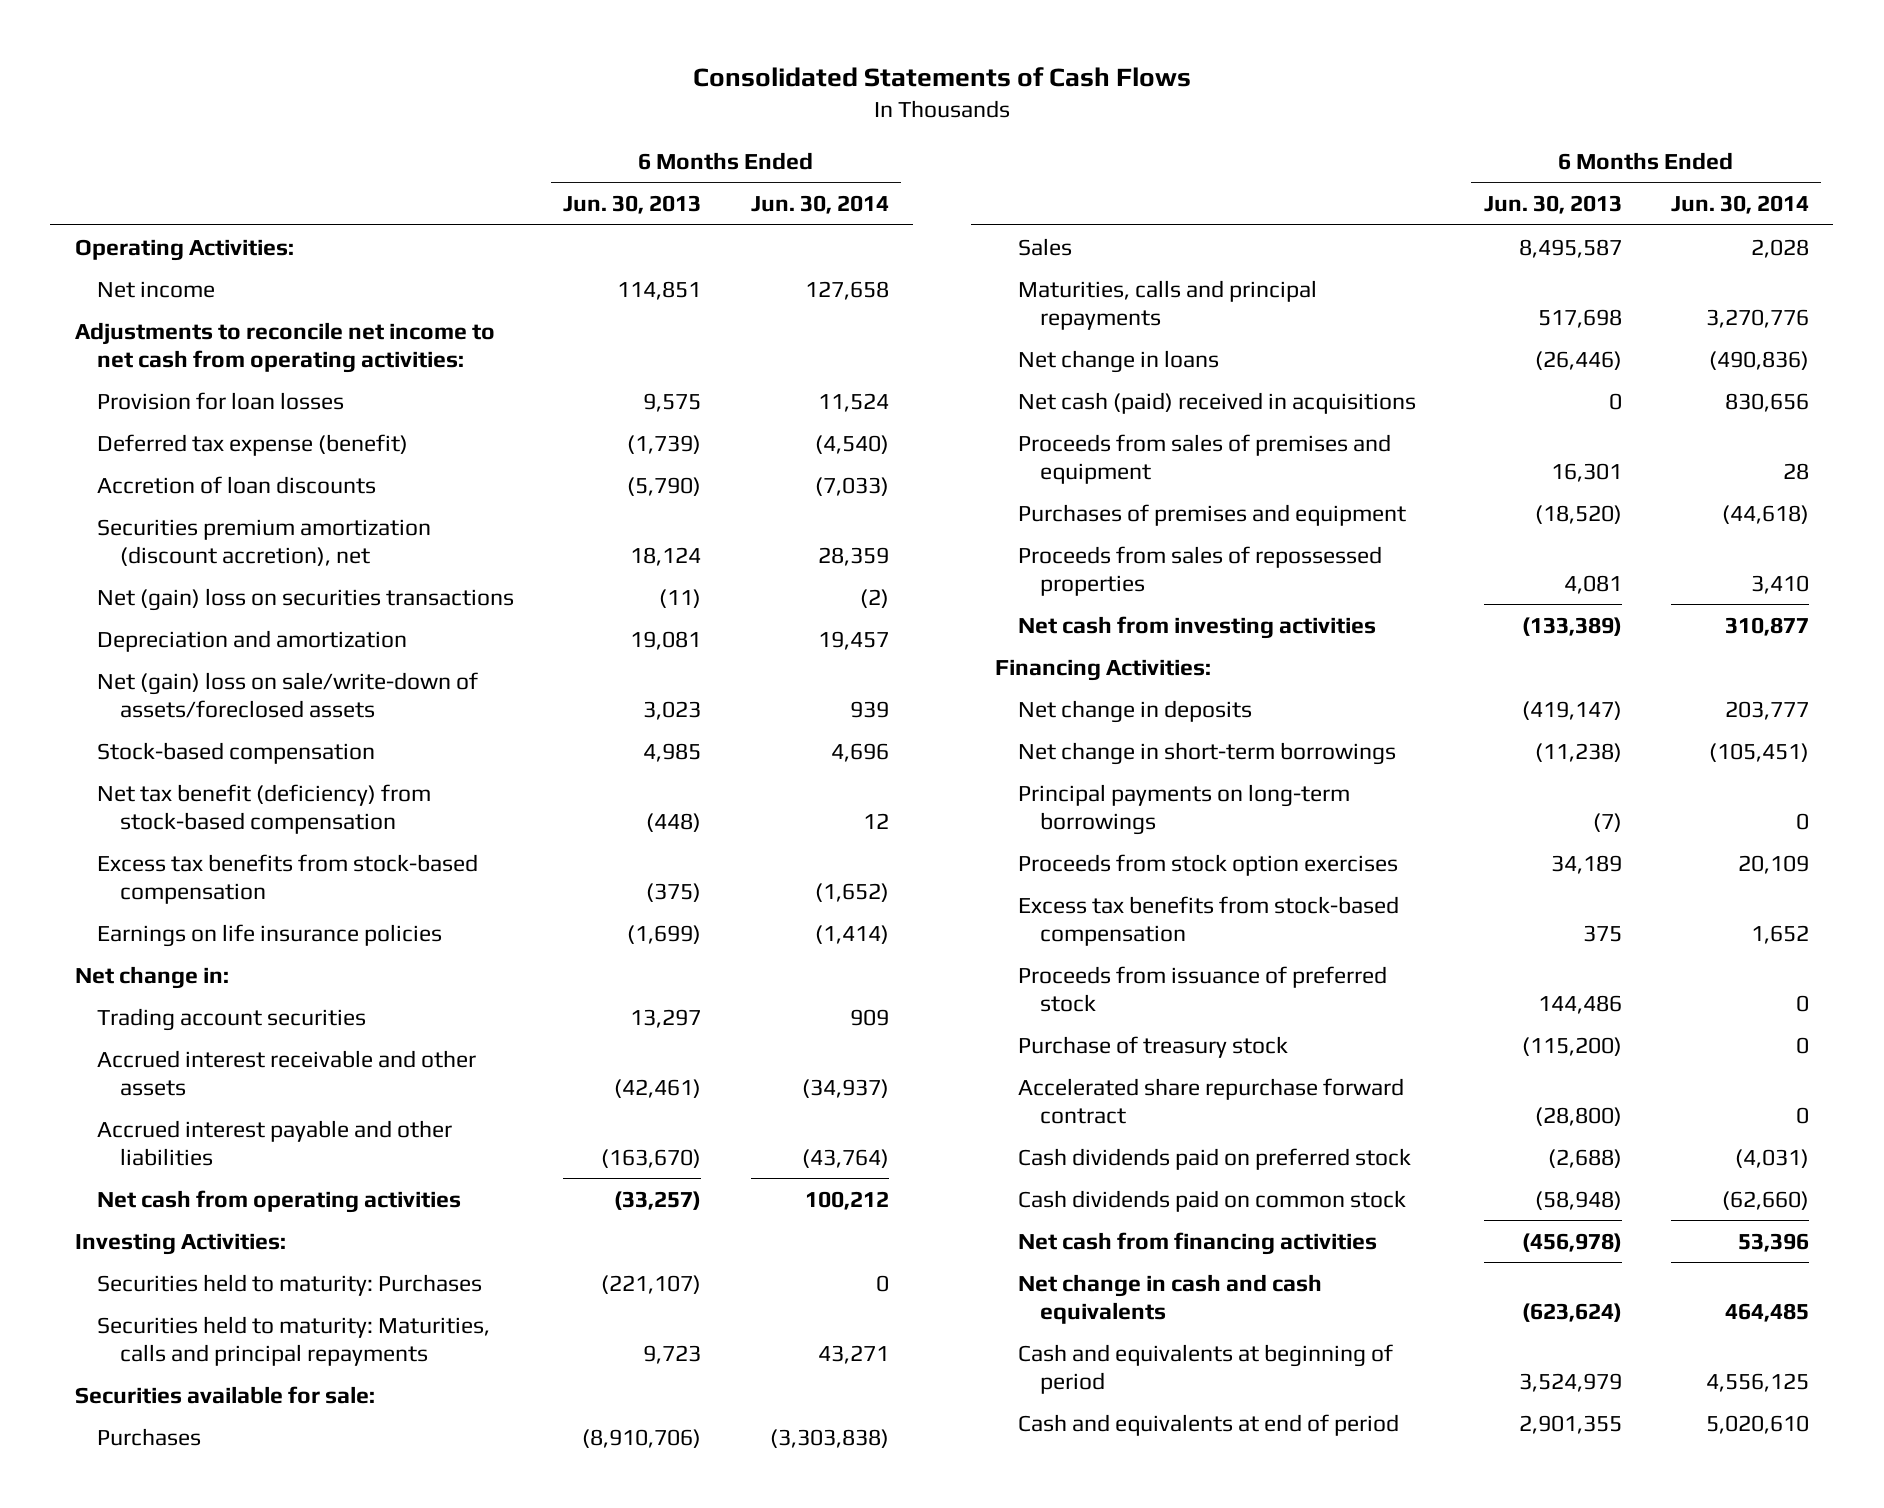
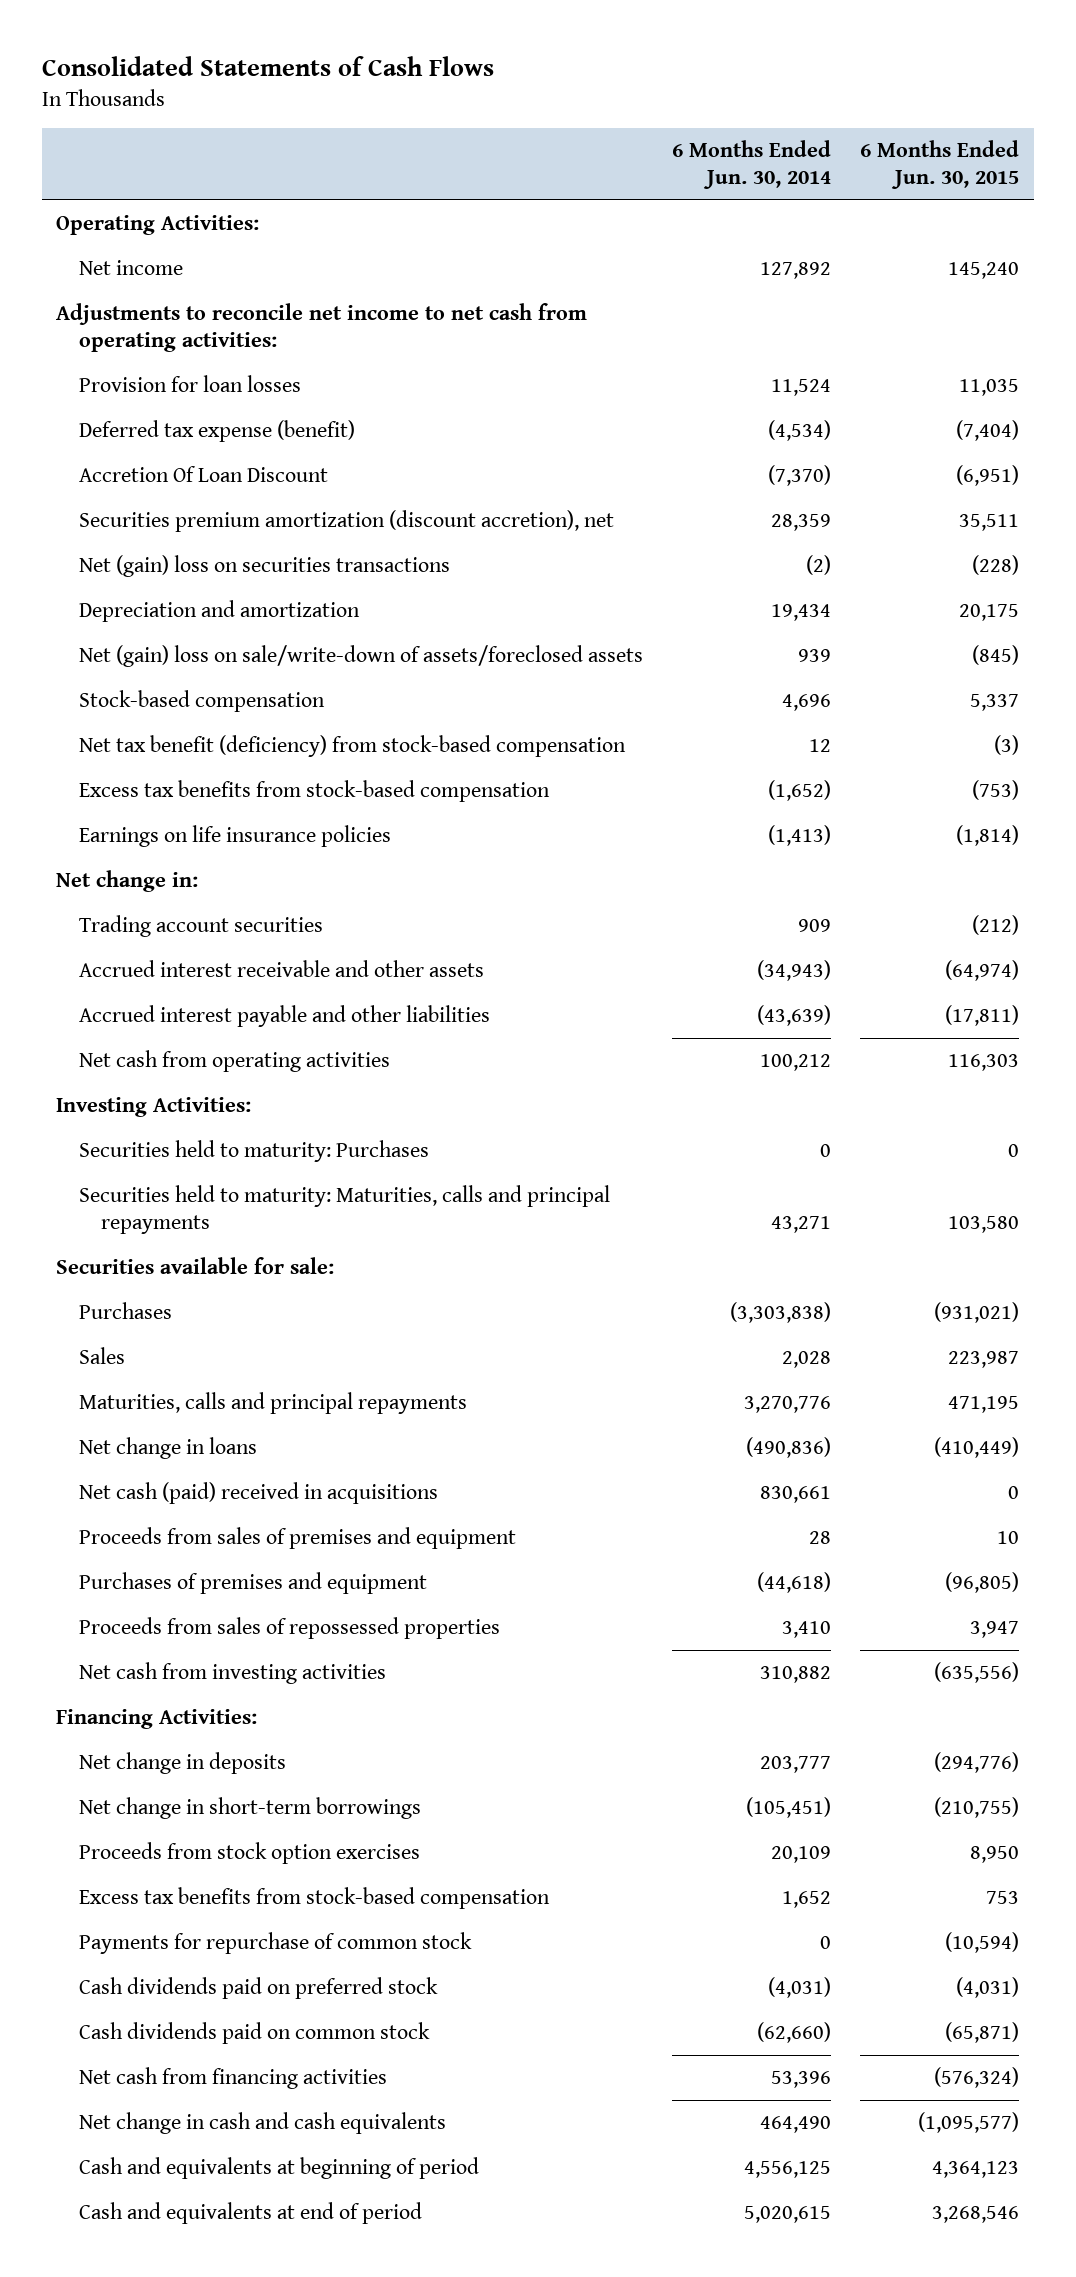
- | 6 Months Ended Jun. 30, 2013 | 6 Months Ended Jun. 30, 2014
+ | 6 Months Ended Jun. 30, 2014 | 6 Months Ended Jun. 30, 2015
- Net income | 114,851 | 127,658
+ Net income | 127,892 | 145,240
- Deferred tax expense (benefit) | (1,739) | (4,540)
- Accretion of loan discounts | (5,790) | (7,033)
+ Deferred tax expense (benefit) | (4,534) | (7,404)
+ Accretion Of Loan Discount | (7,370) | (6,951)
- Depreciation and amortization | 19,081 | 19,457
+ Depreciation and amortization | 19,434 | 20,175
- Earnings on life insurance policies | (1,699) | (1,414)
+ Earnings on life insurance policies | (1,413) | (1,814)
- Accrued interest receivable and other assets | (42,461) | (34,937)
- Accrued interest payable and other liabilities | (163,670) | (43,764)
+ Accrued interest receivable and other assets | (34,943) | (64,974)
+ Accrued interest payable and other liabilities | (43,639) | (17,811)
- Net cash (paid) received in acquisitions | 0 | 830,656
+ Net cash (paid) received in acquisitions | 830,661 | 0
- Net cash from investing activities | (133,389) | 310,877
+ Net cash from investing activities | 310,882 | (635,556)
- Principal payments on long-term borrowings | (7) | 0
- Proceeds from issuance of preferred stock | 144,486 | 0
- Purchase of treasury stock | (115,200) | 0
- Accelerated share repurchase forward contract | (28,800) | 0
+ Payments for repurchase of common stock | 0 | (10,594)
- Net change in cash and cash equivalents | (623,624) | 464,485
+ Net change in cash and cash equivalents | 464,490 | (1,095,577)
- Cash and equivalents at end of period | 2,901,355 | 5,020,610
+ Cash and equivalents at end of period | 5,020,615 | 3,268,546

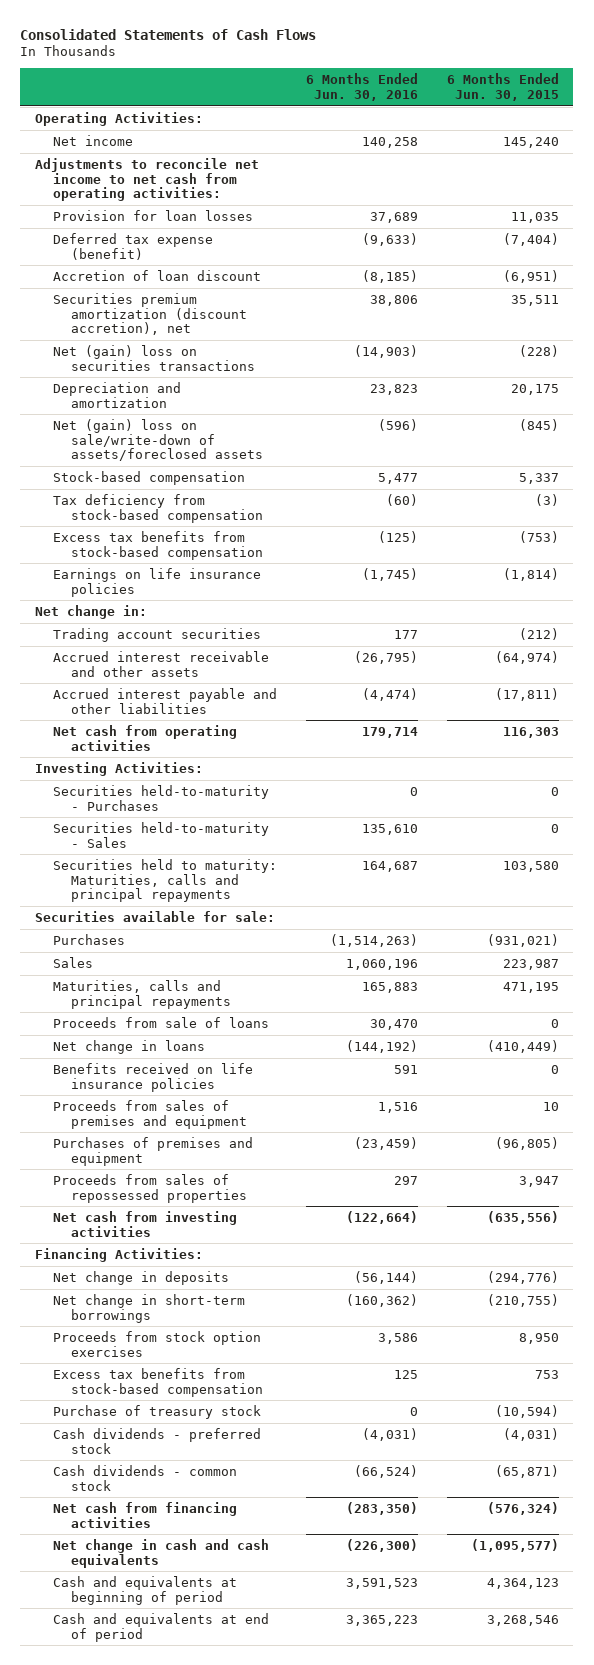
- | 6 Months Ended Jun. 30, 2014 | 6 Months Ended Jun. 30, 2015
+ | 6 Months Ended Jun. 30, 2016 | 6 Months Ended Jun. 30, 2015
- Accretion Of Loan Discount | (7,370) | (6,951)
+ Accretion of loan discount | (8,185) | (6,951)
- Net tax benefit (deficiency) from stock-based compensation | 12 | (3)
+ Tax deficiency from stock-based compensation | (60) | (3)
- Securities held to maturity: Purchases | 0 | 0
+ Securities held-to-maturity - Purchases | 0 | 0
+ Securities held-to-maturity - Sales | 135,610 | 0
+ Proceeds from sale of loans | 30,470 | 0
- Net cash (paid) received in acquisitions | 830,661 | 0
+ Benefits received on life insurance policies | 591 | 0
- Payments for repurchase of common stock | 0 | (10,594)
- Cash dividends paid on preferred stock | (4,031) | (4,031)
- Cash dividends paid on common stock | (62,660) | (65,871)
+ Purchase of treasury stock | 0 | (10,594)
+ Cash dividends - preferred stock | (4,031) | (4,031)
+ Cash dividends - common stock | (66,524) | (65,871)

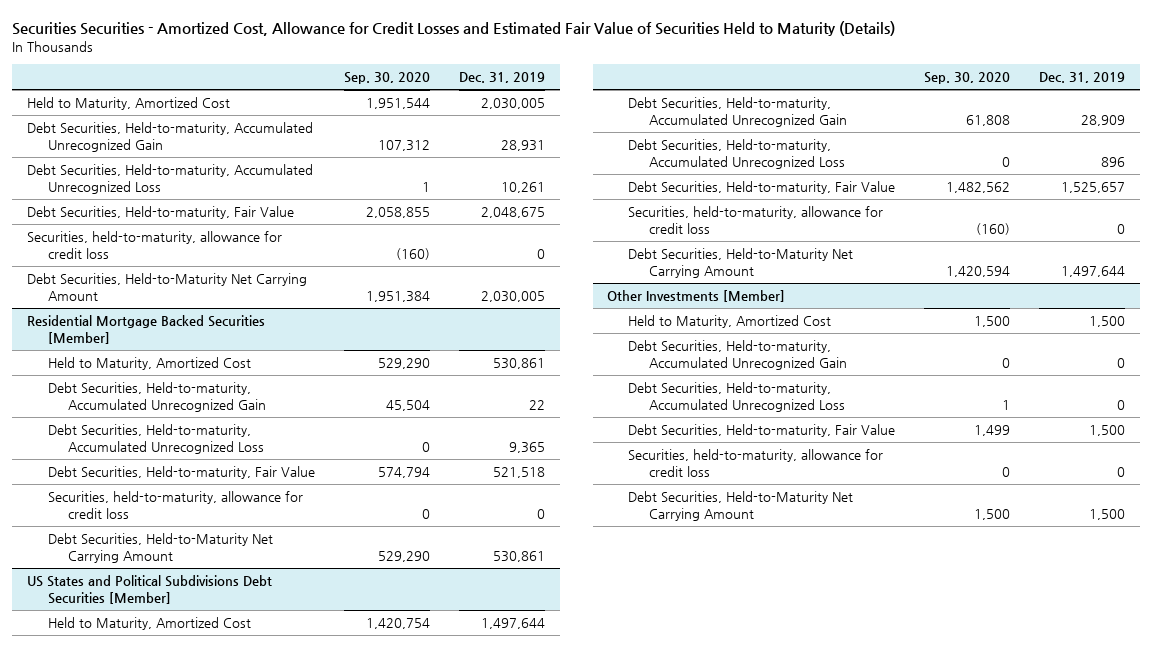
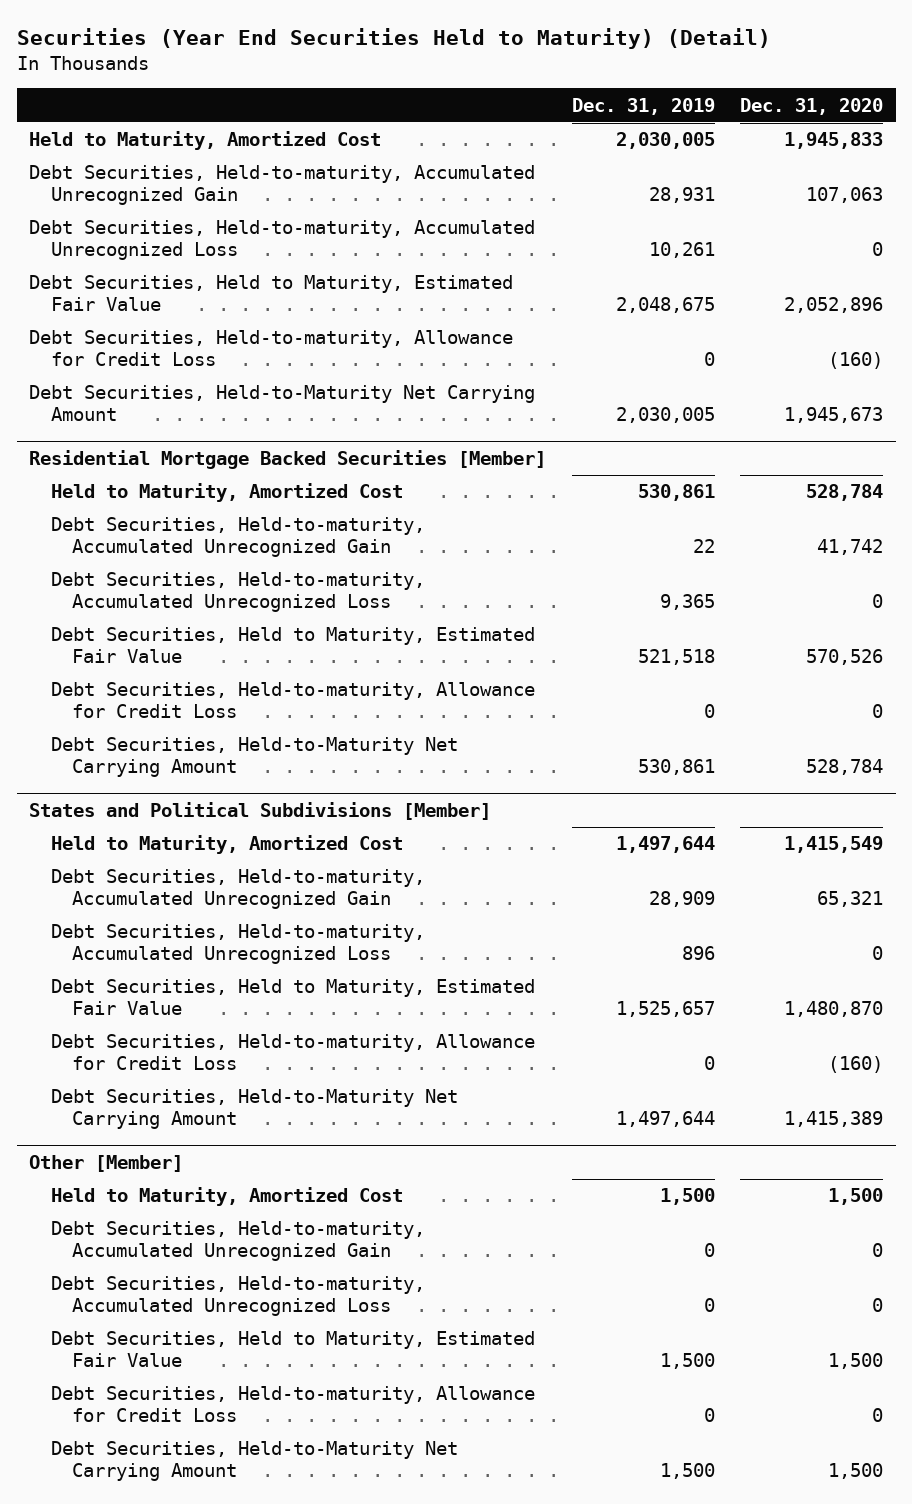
- Securities Securities - Amortized Cost, Allowance for Credit Losses and Estimated Fair Value of Securities Held to Maturity (Details)
+ Securities (Year End Securities Held to Maturity) (Detail)
- | Sep. 30, 2020 | Dec. 31, 2019
+ | Dec. 31, 2019 | Dec. 31, 2020
- Debt Securities, Held-to-maturity, Fair Value | 2,058,855 | 2,048,675
- Securities, held-to-maturity, allowance for credit loss | (160) | 0
+ Debt Securities, Held to Maturity, Estimated Fair Value | 2,048,675 | 2,052,896
+ Debt Securities, Held-to-maturity, Allowance for Credit Loss | 0 | (160)
@ Residential Mortgage Backed Securities [Member]
- Debt Securities, Held-to-maturity, Fair Value | 574,794 | 521,518
- Securities, held-to-maturity, allowance for credit loss | 0 | 0
+ Debt Securities, Held to Maturity, Estimated Fair Value | 521,518 | 570,526
+ Debt Securities, Held-to-maturity, Allowance for Credit Loss | 0 | 0
- US States and Political Subdivisions Debt Securities [Member]
+ States and Political Subdivisions [Member]
- Debt Securities, Held-to-maturity, Fair Value | 1,482,562 | 1,525,657
- Securities, held-to-maturity, allowance for credit loss | (160) | 0
+ Debt Securities, Held to Maturity, Estimated Fair Value | 1,525,657 | 1,480,870
+ Debt Securities, Held-to-maturity, Allowance for Credit Loss | 0 | (160)
- Other Investments [Member]
+ Other [Member]
- Debt Securities, Held-to-maturity, Fair Value | 1,499 | 1,500
- Securities, held-to-maturity, allowance for credit loss | 0 | 0
+ Debt Securities, Held to Maturity, Estimated Fair Value | 1,500 | 1,500
+ Debt Securities, Held-to-maturity, Allowance for Credit Loss | 0 | 0

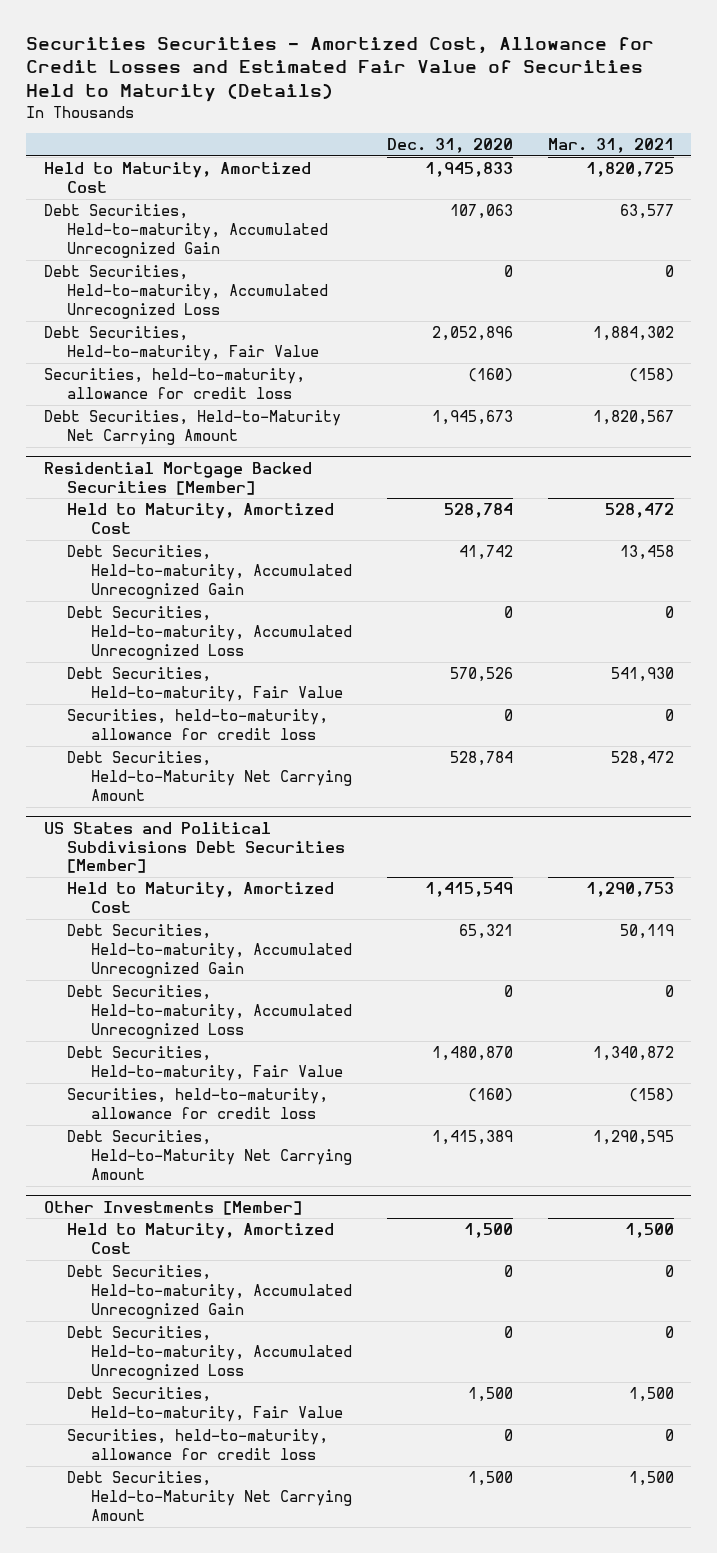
- Securities (Year End Securities Held to Maturity) (Detail)
+ Securities Securities - Amortized Cost, Allowance for Credit Losses and Estimated Fair Value of Securities Held to Maturity (Details)
- | Dec. 31, 2019 | Dec. 31, 2020
+ | Dec. 31, 2020 | Mar. 31, 2021
- Debt Securities, Held to Maturity, Estimated Fair Value | 2,048,675 | 2,052,896
- Debt Securities, Held-to-maturity, Allowance for Credit Loss | 0 | (160)
+ Debt Securities, Held-to-maturity, Fair Value | 2,052,896 | 1,884,302
+ Securities, held-to-maturity, allowance for credit loss | (160) | (158)
@ Residential Mortgage Backed Securities [Member]
- Debt Securities, Held to Maturity, Estimated Fair Value | 521,518 | 570,526
- Debt Securities, Held-to-maturity, Allowance for Credit Loss | 0 | 0
+ Debt Securities, Held-to-maturity, Fair Value | 570,526 | 541,930
+ Securities, held-to-maturity, allowance for credit loss | 0 | 0
- States and Political Subdivisions [Member]
+ US States and Political Subdivisions Debt Securities [Member]
- Debt Securities, Held to Maturity, Estimated Fair Value | 1,525,657 | 1,480,870
- Debt Securities, Held-to-maturity, Allowance for Credit Loss | 0 | (160)
+ Debt Securities, Held-to-maturity, Fair Value | 1,480,870 | 1,340,872
+ Securities, held-to-maturity, allowance for credit loss | (160) | (158)
- Other [Member]
+ Other Investments [Member]
- Debt Securities, Held to Maturity, Estimated Fair Value | 1,500 | 1,500
- Debt Securities, Held-to-maturity, Allowance for Credit Loss | 0 | 0
+ Debt Securities, Held-to-maturity, Fair Value | 1,500 | 1,500
+ Securities, held-to-maturity, allowance for credit loss | 0 | 0

